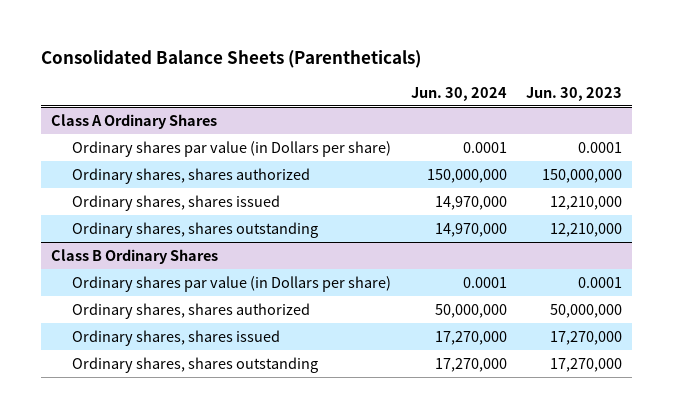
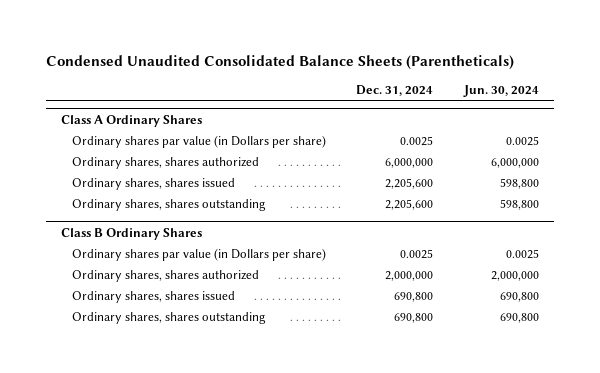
- Consolidated Balance Sheets (Parentheticals)
+ Condensed Unaudited Consolidated Balance Sheets (Parentheticals)
- | Jun. 30, 2024 | Jun. 30, 2023
+ | Dec. 31, 2024 | Jun. 30, 2024
@ Class A Ordinary Shares
- Ordinary shares par value (in Dollars per share) | 0.0001 | 0.0001
- Ordinary shares, shares authorized | 150,000,000 | 150,000,000
- Ordinary shares, shares issued | 14,970,000 | 12,210,000
- Ordinary shares, shares outstanding | 14,970,000 | 12,210,000
+ Ordinary shares par value (in Dollars per share) | 0.0025 | 0.0025
+ Ordinary shares, shares authorized | 6,000,000 | 6,000,000
+ Ordinary shares, shares issued | 2,205,600 | 598,800
+ Ordinary shares, shares outstanding | 2,205,600 | 598,800
@ Class B Ordinary Shares
- Ordinary shares par value (in Dollars per share) | 0.0001 | 0.0001
- Ordinary shares, shares authorized | 50,000,000 | 50,000,000
- Ordinary shares, shares issued | 17,270,000 | 17,270,000
- Ordinary shares, shares outstanding | 17,270,000 | 17,270,000
+ Ordinary shares par value (in Dollars per share) | 0.0025 | 0.0025
+ Ordinary shares, shares authorized | 2,000,000 | 2,000,000
+ Ordinary shares, shares issued | 690,800 | 690,800
+ Ordinary shares, shares outstanding | 690,800 | 690,800

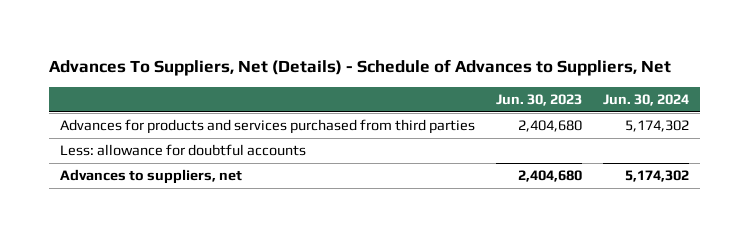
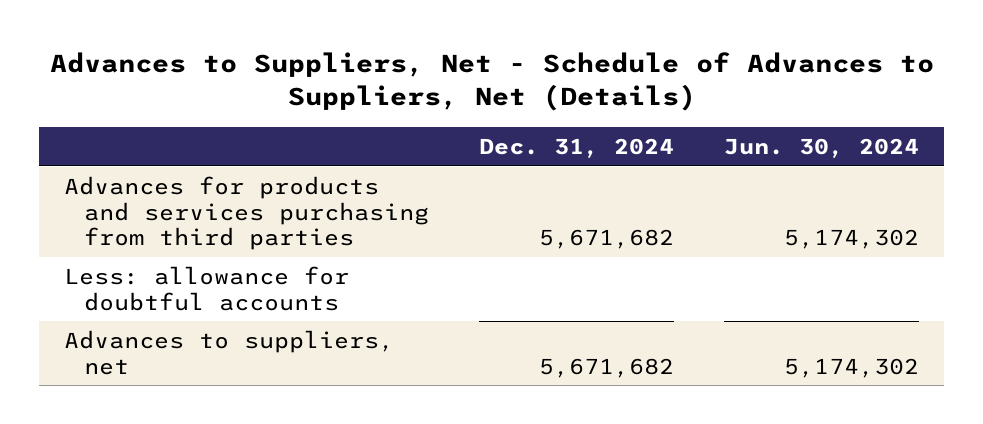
- Advances To Suppliers, Net (Details) - Schedule of Advances to Suppliers, Net
+ Advances to Suppliers, Net - Schedule of Advances to Suppliers, Net (Details)
- | Jun. 30, 2023 | Jun. 30, 2024
+ | Dec. 31, 2024 | Jun. 30, 2024
- Advances for products and services purchased from third parties | 2,404,680 | 5,174,302
+ Advances for products and services purchasing from third parties | 5,671,682 | 5,174,302

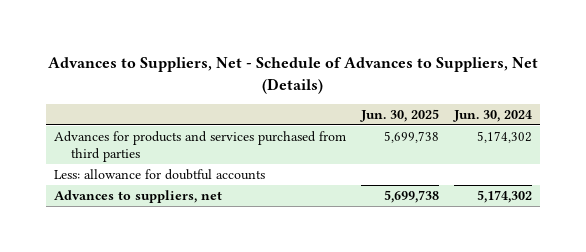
- | Dec. 31, 2024 | Jun. 30, 2024
+ | Jun. 30, 2025 | Jun. 30, 2024
- Advances for products and services purchasing from third parties | 5,671,682 | 5,174,302
+ Advances for products and services purchased from third parties | 5,699,738 | 5,174,302

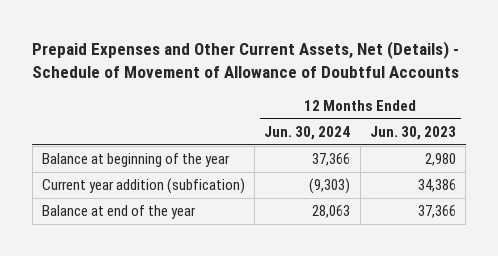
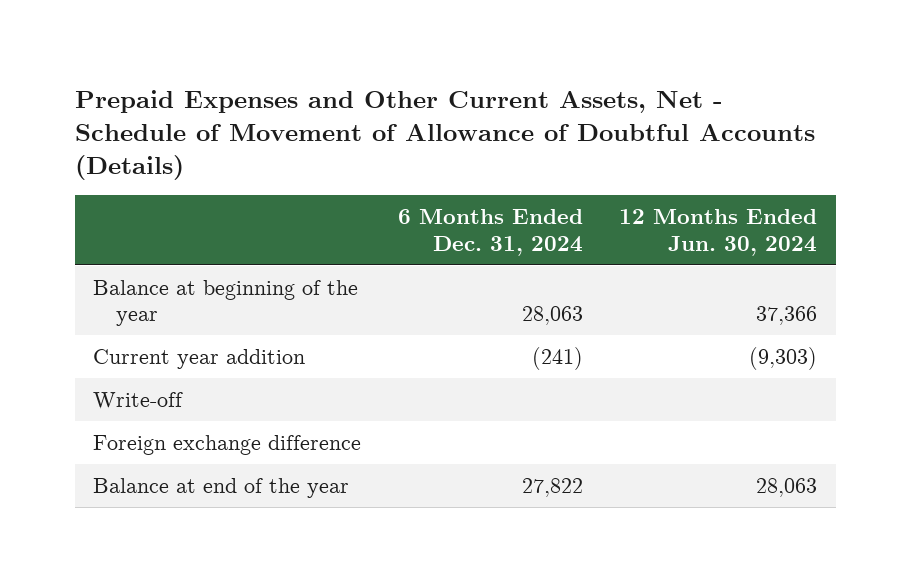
- Prepaid Expenses and Other Current Assets, Net (Details) - Schedule of Movement of Allowance of Doubtful Accounts
+ Prepaid Expenses and Other Current Assets, Net - Schedule of Movement of Allowance of Doubtful Accounts (Details)
- | 12 Months Ended Jun. 30, 2024 | 12 Months Ended Jun. 30, 2023
+ | 6 Months Ended Dec. 31, 2024 | 12 Months Ended Jun. 30, 2024
- Current year addition (subfication) | (9,303) | 34,386
+ Current year addition | (241) | (9,303)
+ Write-off
+ Foreign exchange difference

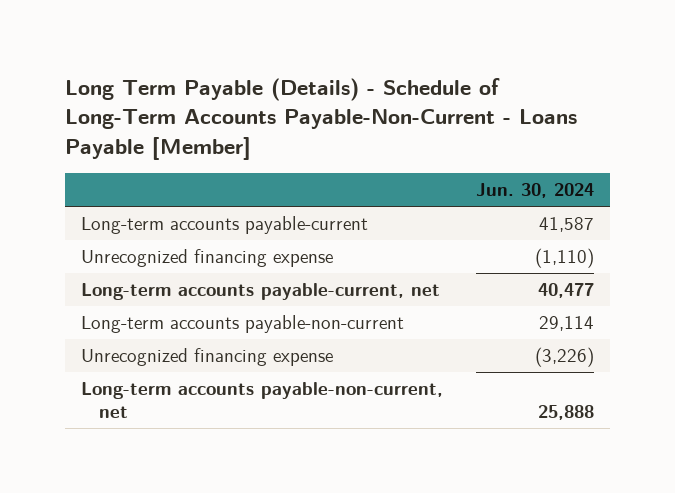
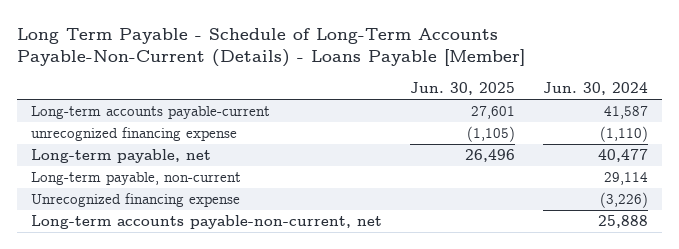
- Long Term Payable (Details) - Schedule of Long-Term Accounts Payable-Non-Current - Loans Payable [Member]
+ Long Term Payable - Schedule of Long-Term Accounts Payable-Non-Current (Details) - Loans Payable [Member]
- | Jun. 30, 2024
+ | Jun. 30, 2025 | Jun. 30, 2024
- Unrecognized financing expense | (1,110)
- Long-term accounts payable-current, net | 40,477
- Long-term accounts payable-non-current | 29,114
+ unrecognized financing expense | (1,105) | (1,110)
+ Long-term payable, net | 26,496 | 40,477
+ Long-term payable, non-current | | 29,114

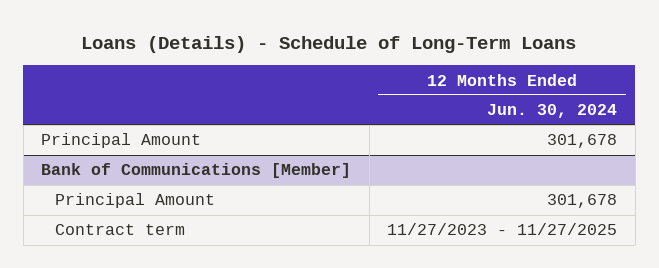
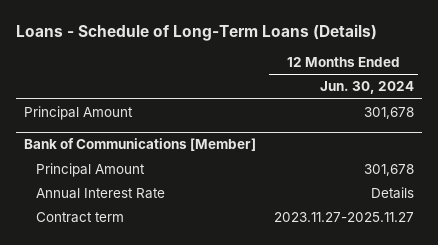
- Loans (Details) - Schedule of Long-Term Loans
+ Loans - Schedule of Long-Term Loans (Details)
@ Bank of Communications [Member]
- Contract term | 11/27/2023 - 11/27/2025
+ Annual Interest Rate | Details
+ Contract term | 2023.11.27-2025.11.27

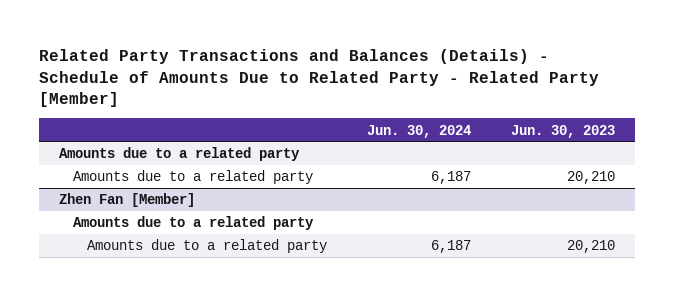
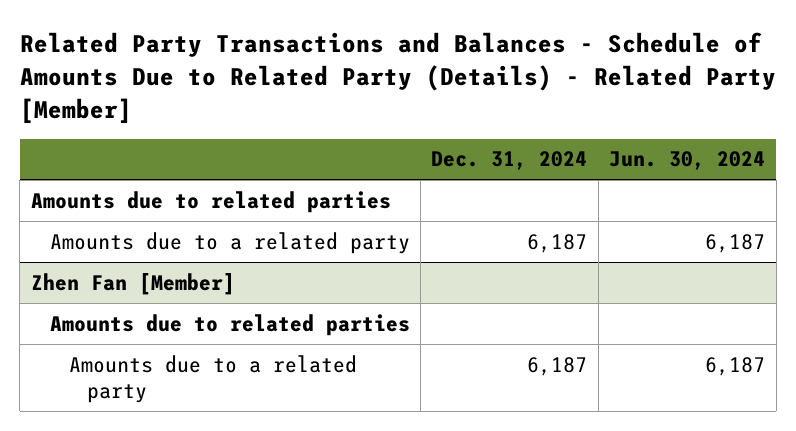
- Related Party Transactions and Balances (Details) - Schedule of Amounts Due to Related Party - Related Party [Member]
+ Related Party Transactions and Balances - Schedule of Amounts Due to Related Party (Details) - Related Party [Member]
- | Jun. 30, 2024 | Jun. 30, 2023
+ | Dec. 31, 2024 | Jun. 30, 2024
- Amounts due to a related party
+ Amounts due to related parties
@ Zhen Fan [Member]
- Amounts due to a related party
+ Amounts due to related parties

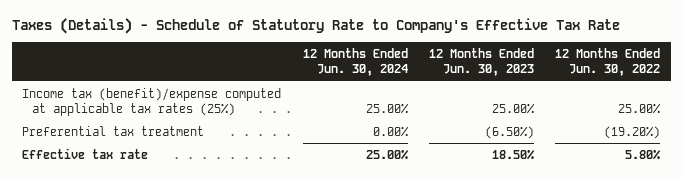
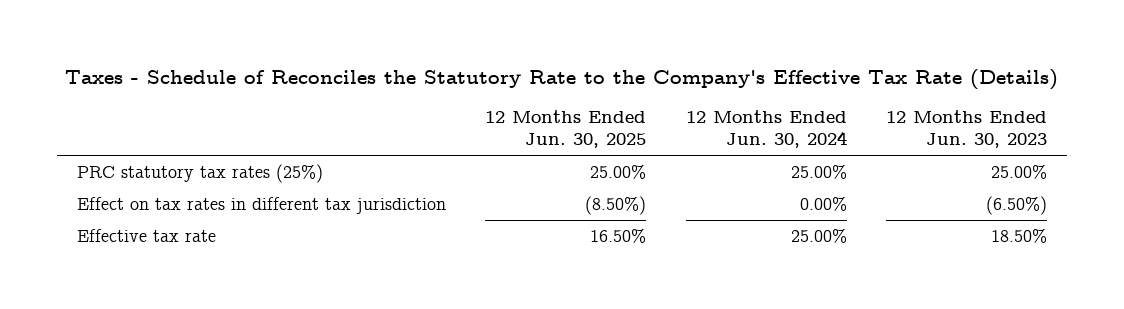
- Taxes (Details) - Schedule of Statutory Rate to Company's Effective Tax Rate
+ Taxes - Schedule of Reconciles the Statutory Rate to the Company's Effective Tax Rate (Details)
- | 12 Months Ended Jun. 30, 2024 | 12 Months Ended Jun. 30, 2023 | 12 Months Ended Jun. 30, 2022
+ | 12 Months Ended Jun. 30, 2025 | 12 Months Ended Jun. 30, 2024 | 12 Months Ended Jun. 30, 2023
- Income tax (benefit)/expense computed at applicable tax rates (25%) | 25.00% | 25.00% | 25.00%
- Preferential tax treatment | 0.00% | (6.50%) | (19.20%)
+ PRC statutory tax rates (25%) | 25.00% | 25.00% | 25.00%
+ Effect on tax rates in different tax jurisdiction | (8.50%) | 0.00% | (6.50%)

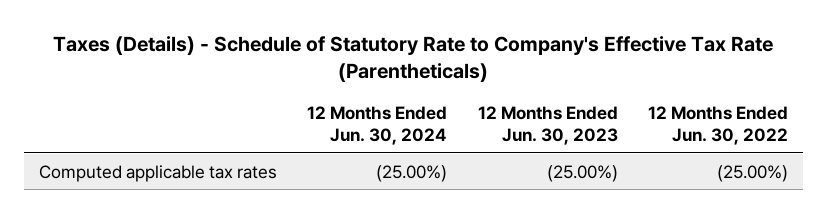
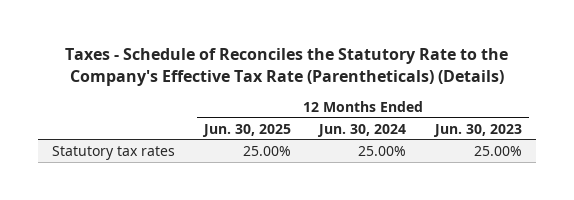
- Taxes (Details) - Schedule of Statutory Rate to Company's Effective Tax Rate (Parentheticals)
+ Taxes - Schedule of Reconciles the Statutory Rate to the Company's Effective Tax Rate (Parentheticals) (Details)
- | 12 Months Ended Jun. 30, 2024 | 12 Months Ended Jun. 30, 2023 | 12 Months Ended Jun. 30, 2022
+ | 12 Months Ended Jun. 30, 2025 | 12 Months Ended Jun. 30, 2024 | 12 Months Ended Jun. 30, 2023
- Computed applicable tax rates | (25.00%) | (25.00%) | (25.00%)
+ Statutory tax rates | 25.00% | 25.00% | 25.00%

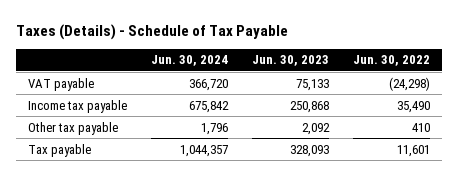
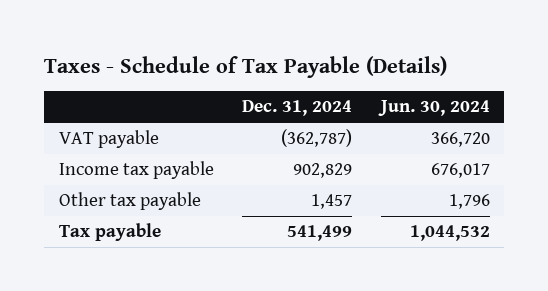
- Taxes (Details) - Schedule of Tax Payable
+ Taxes - Schedule of Tax Payable (Details)
- | Jun. 30, 2024 | Jun. 30, 2023 | Jun. 30, 2022
+ | Dec. 31, 2024 | Jun. 30, 2024
- Income tax payable | 675,842 | 250,868 | 35,490
+ Income tax payable | 902,829 | 676,017
- Tax payable | 1,044,357 | 328,093 | 11,601
+ Tax payable | 541,499 | 1,044,532

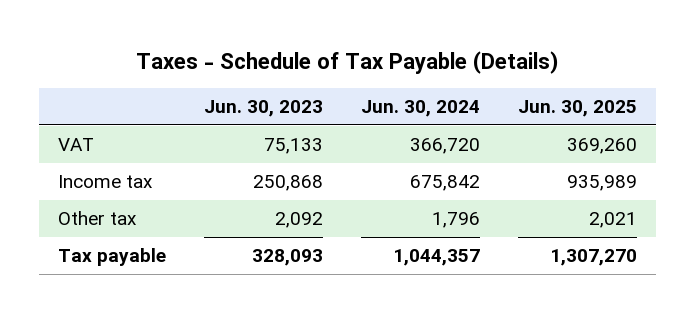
- | Dec. 31, 2024 | Jun. 30, 2024
+ | Jun. 30, 2023 | Jun. 30, 2024 | Jun. 30, 2025
- VAT payable | (362,787) | 366,720
- Income tax payable | 902,829 | 676,017
- Other tax payable | 1,457 | 1,796
- Tax payable | 541,499 | 1,044,532
+ VAT | 75,133 | 366,720 | 369,260
+ Income tax | 250,868 | 675,842 | 935,989
+ Other tax | 2,092 | 1,796 | 2,021
+ Tax payable | 328,093 | 1,044,357 | 1,307,270

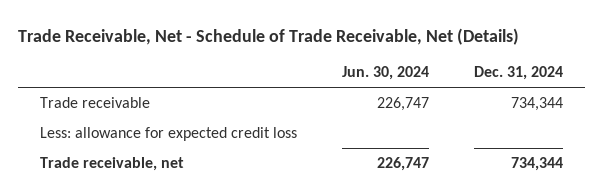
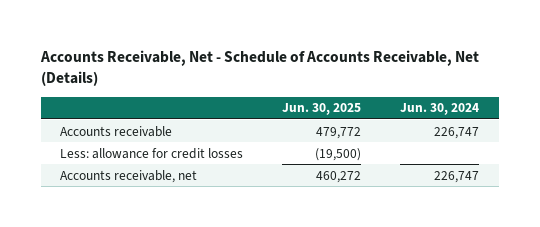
- Trade Receivable, Net - Schedule of Trade Receivable, Net (Details)
+ Accounts Receivable, Net - Schedule of Accounts Receivable, Net (Details)
- | Jun. 30, 2024 | Dec. 31, 2024
+ | Jun. 30, 2025 | Jun. 30, 2024
- Trade receivable | 226,747 | 734,344
- Less: allowance for expected credit loss
- Trade receivable, net | 226,747 | 734,344
+ Accounts receivable | 479,772 | 226,747
+ Less: allowance for credit losses | (19,500) |
+ Accounts receivable, net | 460,272 | 226,747

